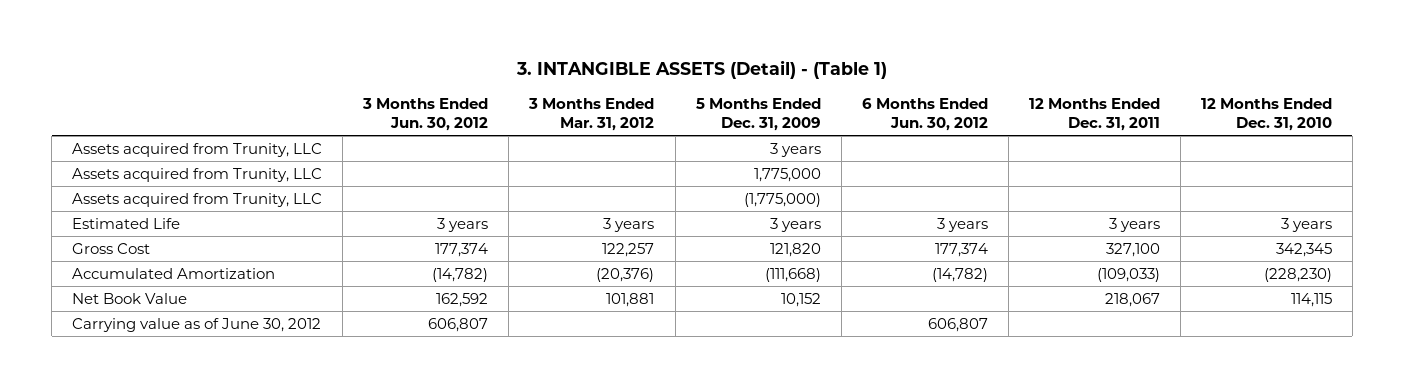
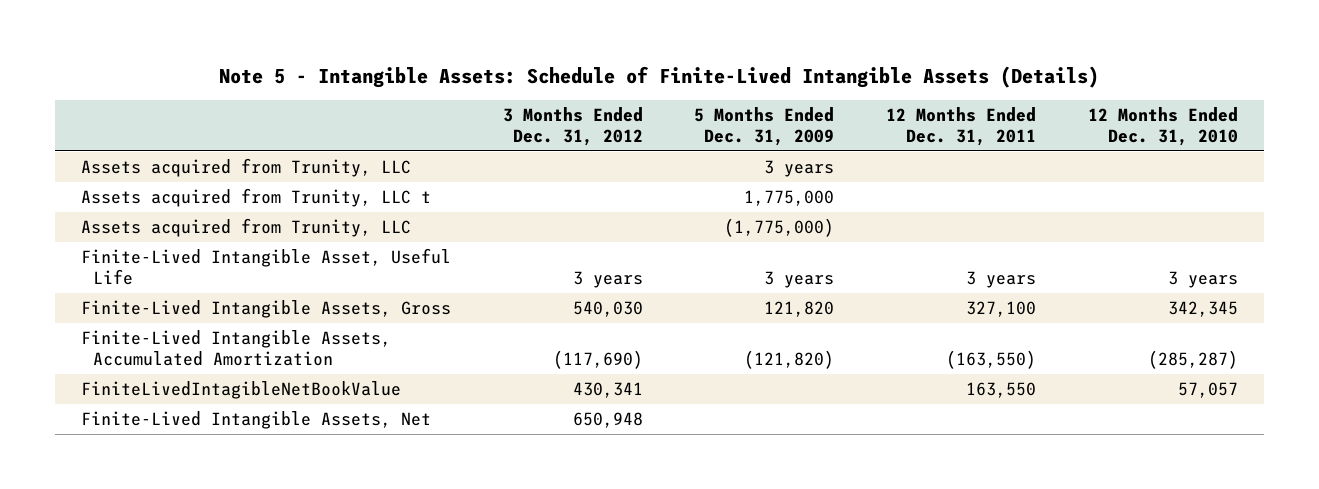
- 3. INTANGIBLE ASSETS (Detail) - (Table 1)
+ Note 5 - Intangible Assets: Schedule of Finite-Lived Intangible Assets (Details)
- | 3 Months Ended Jun. 30, 2012 | 3 Months Ended Mar. 31, 2012 | 5 Months Ended Dec. 31, 2009 | 6 Months Ended Jun. 30, 2012 | 12 Months Ended Dec. 31, 2011 | 12 Months Ended Dec. 31, 2010
+ | 3 Months Ended Dec. 31, 2012 | 5 Months Ended Dec. 31, 2009 | 12 Months Ended Dec. 31, 2011 | 12 Months Ended Dec. 31, 2010
- Assets acquired from Trunity, LLC | | | 1,775,000 | | |
+ Assets acquired from Trunity, LLC t | | 1,775,000 | |
- Estimated Life | 3 years | 3 years | 3 years | 3 years | 3 years | 3 years
- Gross Cost | 177,374 | 122,257 | 121,820 | 177,374 | 327,100 | 342,345
- Accumulated Amortization | (14,782) | (20,376) | (111,668) | (14,782) | (109,033) | (228,230)
- Net Book Value | 162,592 | 101,881 | 10,152 | | 218,067 | 114,115
- Carrying value as of June 30, 2012 | 606,807 | | | 606,807 | |
+ Finite-Lived Intangible Asset, Useful Life | 3 years | 3 years | 3 years | 3 years
+ Finite-Lived Intangible Assets, Gross | 540,030 | 121,820 | 327,100 | 342,345
+ Finite-Lived Intangible Assets, Accumulated Amortization | (117,690) | (121,820) | (163,550) | (285,287)
+ FiniteLivedIntagibleNetBookValue | 430,341 | | 163,550 | 57,057
+ Finite-Lived Intangible Assets, Net | 650,948 | | |

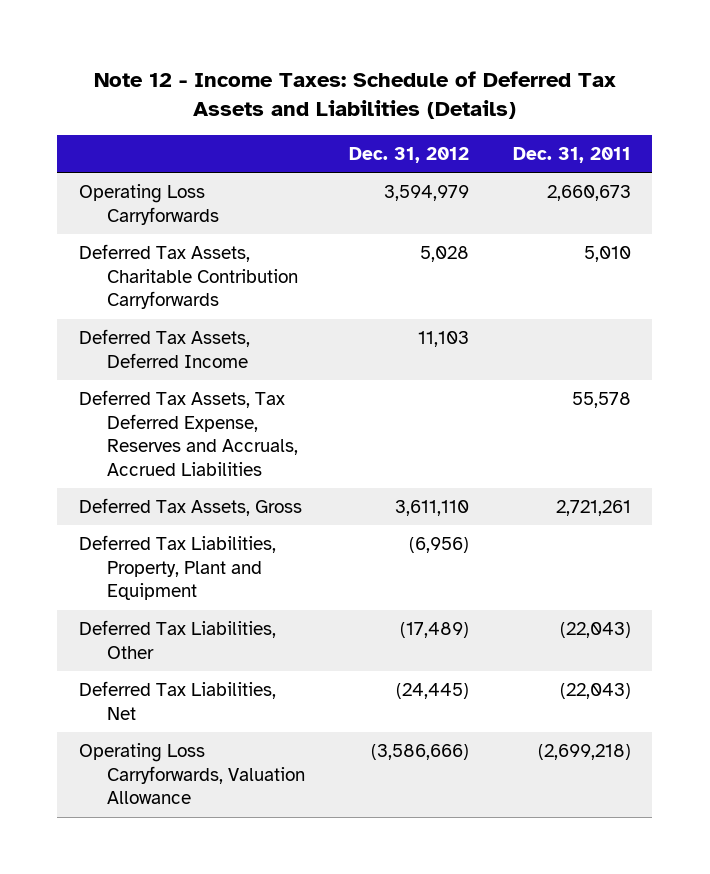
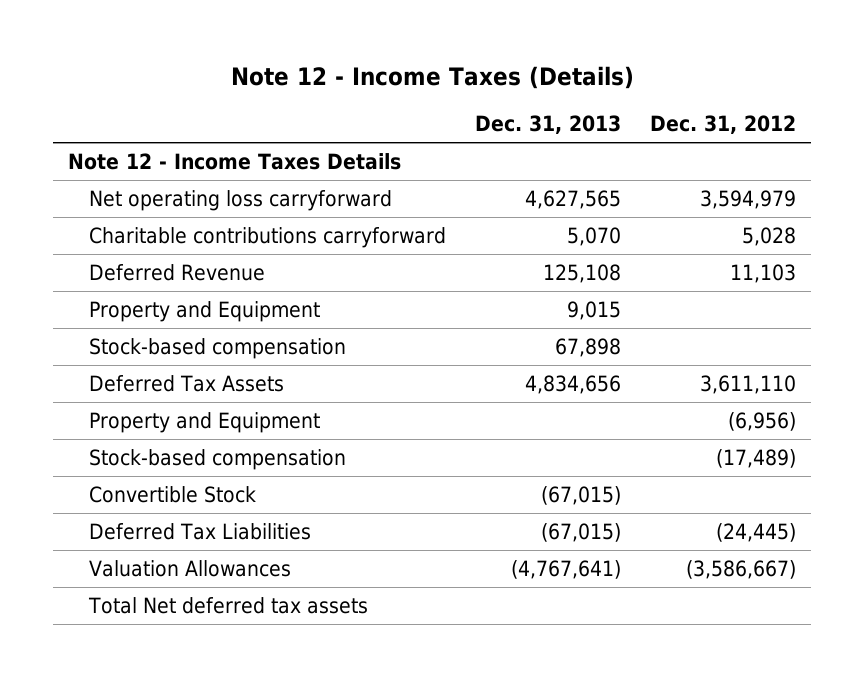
- Note 12 - Income Taxes: Schedule of Deferred Tax Assets and Liabilities (Details)
+ Note 12 - Income Taxes (Details)
- | Dec. 31, 2012 | Dec. 31, 2011
+ | Dec. 31, 2013 | Dec. 31, 2012
- Operating Loss Carryforwards | 3,594,979 | 2,660,673
- Deferred Tax Assets, Charitable Contribution Carryforwards | 5,028 | 5,010
- Deferred Tax Assets, Deferred Income | 11,103 |
- Deferred Tax Assets, Tax Deferred Expense, Reserves and Accruals, Accrued Liabilities | | 55,578
- Deferred Tax Assets, Gross | 3,611,110 | 2,721,261
- Deferred Tax Liabilities, Property, Plant and Equipment | (6,956) |
- Deferred Tax Liabilities, Other | (17,489) | (22,043)
- Deferred Tax Liabilities, Net | (24,445) | (22,043)
- Operating Loss Carryforwards, Valuation Allowance | (3,586,666) | (2,699,218)
+ Note 12 - Income Taxes Details
+ Net operating loss carryforward | 4,627,565 | 3,594,979
+ Charitable contributions carryforward | 5,070 | 5,028
+ Deferred Revenue | 125,108 | 11,103
+ Property and Equipment | 9,015 |
+ Stock-based compensation | 67,898 |
+ Deferred Tax Assets | 4,834,656 | 3,611,110
+ Property and Equipment | | (6,956)
+ Stock-based compensation | | (17,489)
+ Convertible Stock | (67,015) |
+ Deferred Tax Liabilities | (67,015) | (24,445)
+ Valuation Allowances | (4,767,641) | (3,586,667)
+ Total Net deferred tax assets

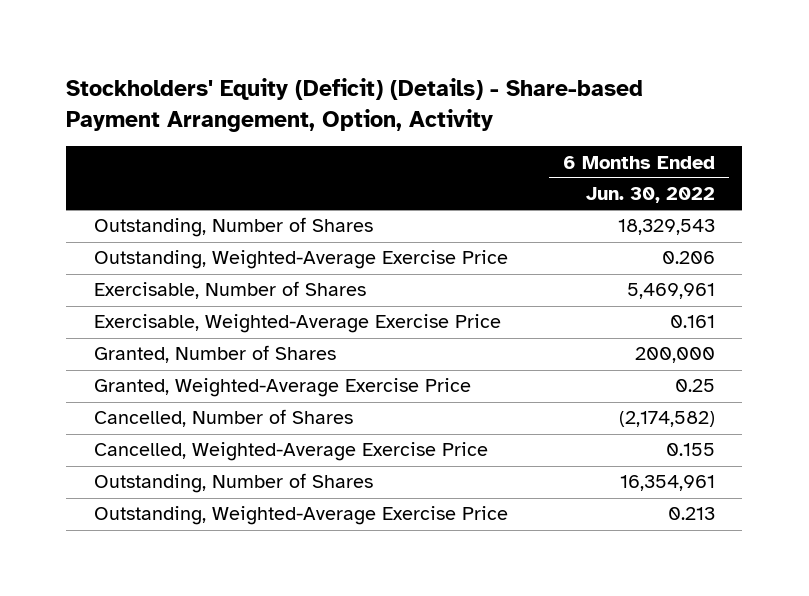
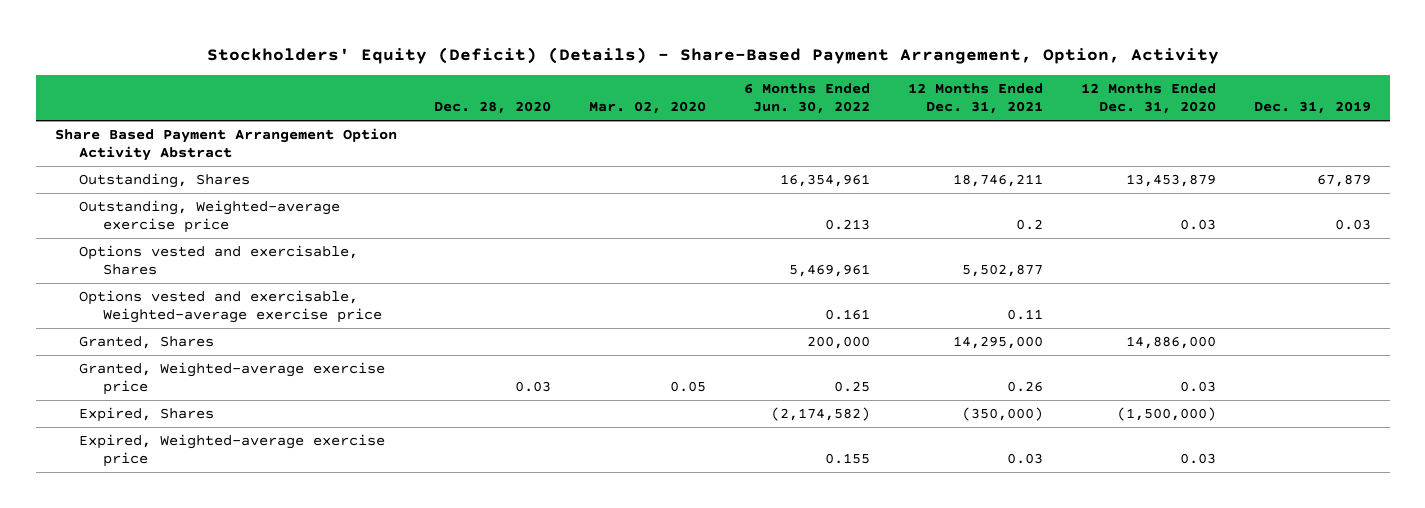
- Stockholders' Equity (Deficit) (Details) - Share-based Payment Arrangement, Option, Activity
+ Stockholders' Equity (Deficit) (Details) - Share-Based Payment Arrangement, Option, Activity
- | 6 Months Ended Jun. 30, 2022
+ | Dec. 28, 2020 | Mar. 02, 2020 | 6 Months Ended Jun. 30, 2022 | 12 Months Ended Dec. 31, 2021 | 12 Months Ended Dec. 31, 2020 | Dec. 31, 2019
- Outstanding, Number of Shares | 18,329,543
- Outstanding, Weighted-Average Exercise Price | 0.206
- Exercisable, Number of Shares | 5,469,961
- Exercisable, Weighted-Average Exercise Price | 0.161
- Granted, Number of Shares | 200,000
- Granted, Weighted-Average Exercise Price | 0.25
- Cancelled, Number of Shares | (2,174,582)
- Cancelled, Weighted-Average Exercise Price | 0.155
- Outstanding, Number of Shares | 16,354,961
- Outstanding, Weighted-Average Exercise Price | 0.213
+ Share Based Payment Arrangement Option Activity Abstract
+ Outstanding, Shares | | | 16,354,961 | 18,746,211 | 13,453,879 | 67,879
+ Outstanding, Weighted-average exercise price | | | 0.213 | 0.2 | 0.03 | 0.03
+ Options vested and exercisable, Shares | | | 5,469,961 | 5,502,877 | |
+ Options vested and exercisable, Weighted-average exercise price | | | 0.161 | 0.11 | |
+ Granted, Shares | | | 200,000 | 14,295,000 | 14,886,000 |
+ Granted, Weighted-average exercise price | 0.03 | 0.05 | 0.25 | 0.26 | 0.03 |
+ Expired, Shares | | | (2,174,582) | (350,000) | (1,500,000) |
+ Expired, Weighted-average exercise price | | | 0.155 | 0.03 | 0.03 |

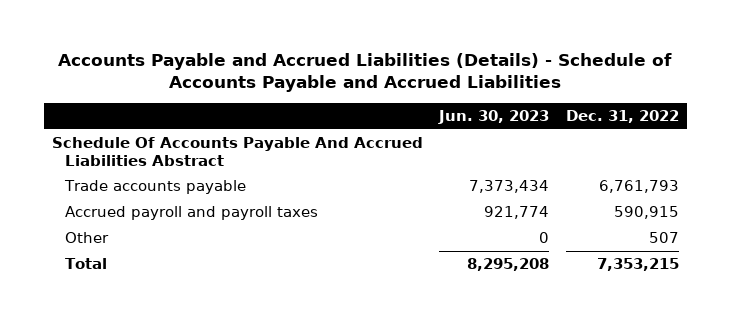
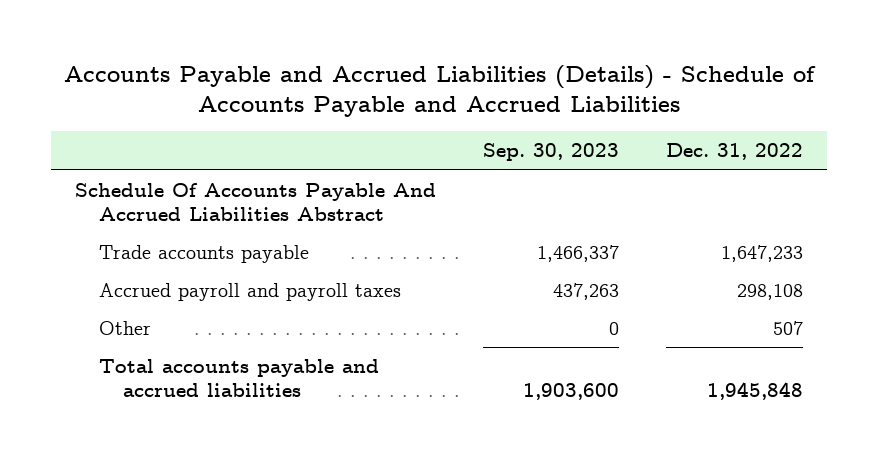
- | Jun. 30, 2023 | Dec. 31, 2022
+ | Sep. 30, 2023 | Dec. 31, 2022
- Trade accounts payable | 7,373,434 | 6,761,793
- Accrued payroll and payroll taxes | 921,774 | 590,915
+ Trade accounts payable | 1,466,337 | 1,647,233
+ Accrued payroll and payroll taxes | 437,263 | 298,108
- Total | 8,295,208 | 7,353,215
+ Total accounts payable and accrued liabilities | 1,903,600 | 1,945,848

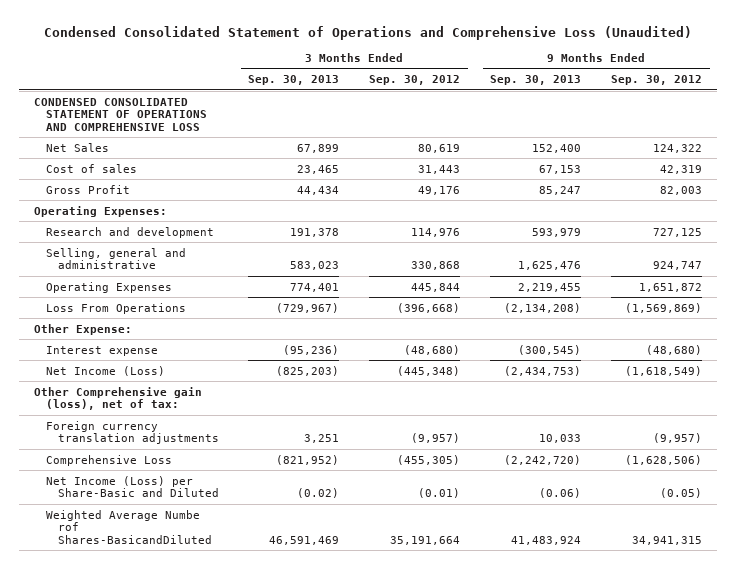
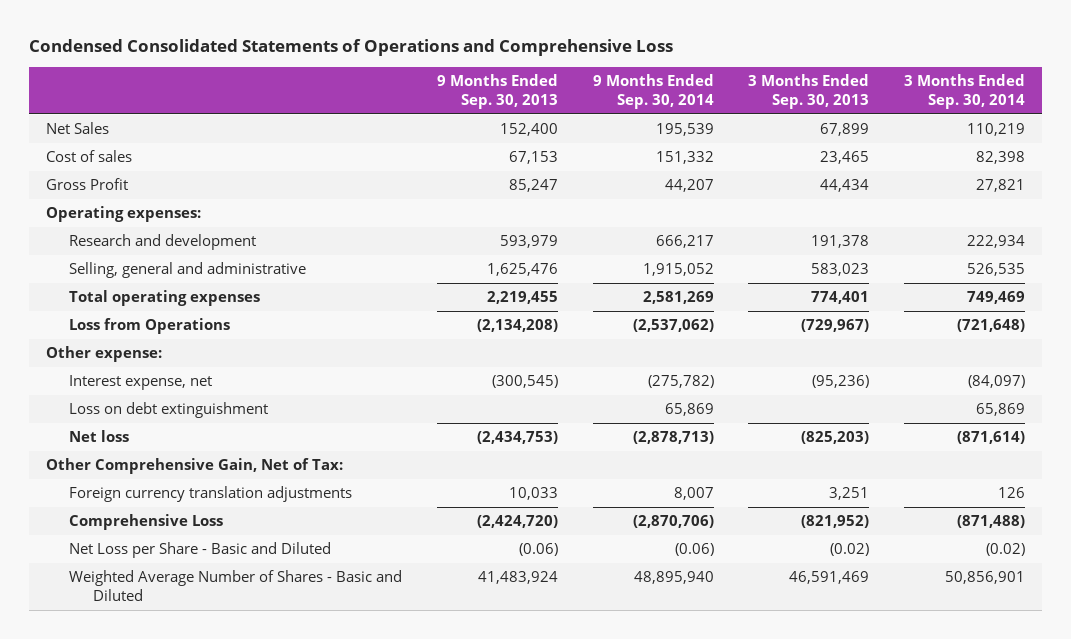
- Condensed Consolidated Statement of Operations and Comprehensive Loss (Unaudited)
+ Condensed Consolidated Statements of Operations and Comprehensive Loss
- | 3 Months Ended Sep. 30, 2013 | 3 Months Ended Sep. 30, 2012 | 9 Months Ended Sep. 30, 2013 | 9 Months Ended Sep. 30, 2012
+ | 9 Months Ended Sep. 30, 2013 | 9 Months Ended Sep. 30, 2014 | 3 Months Ended Sep. 30, 2013 | 3 Months Ended Sep. 30, 2014
- CONDENSED CONSOLIDATED STATEMENT OF OPERATIONS AND COMPREHENSIVE LOSS
- Operating Expenses:
+ Operating expenses:
- Operating Expenses | 774,401 | 445,844 | 2,219,455 | 1,651,872
- Loss From Operations | (729,967) | (396,668) | (2,134,208) | (1,569,869)
- Other Expense:
- Interest expense | (95,236) | (48,680) | (300,545) | (48,680)
- Net Income (Loss) | (825,203) | (445,348) | (2,434,753) | (1,618,549)
- Other Comprehensive gain (loss), net of tax:
+ Total operating expenses | 2,219,455 | 2,581,269 | 774,401 | 749,469
+ Loss from Operations | (2,134,208) | (2,537,062) | (729,967) | (721,648)
+ Other expense:
+ Interest expense, net | (300,545) | (275,782) | (95,236) | (84,097)
+ Loss on debt extinguishment | | 65,869 | | 65,869
+ Net loss | (2,434,753) | (2,878,713) | (825,203) | (871,614)
+ Other Comprehensive Gain, Net of Tax:
- Comprehensive Loss | (821,952) | (455,305) | (2,242,720) | (1,628,506)
- Net Income (Loss) per Share-Basic and Diluted | (0.02) | (0.01) | (0.06) | (0.05)
- Weighted Average Numbe rof Shares-BasicandDiluted | 46,591,469 | 35,191,664 | 41,483,924 | 34,941,315
+ Comprehensive Loss | (2,424,720) | (2,870,706) | (821,952) | (871,488)
+ Net Loss per Share - Basic and Diluted | (0.06) | (0.06) | (0.02) | (0.02)
+ Weighted Average Number of Shares - Basic and Diluted | 41,483,924 | 48,895,940 | 46,591,469 | 50,856,901

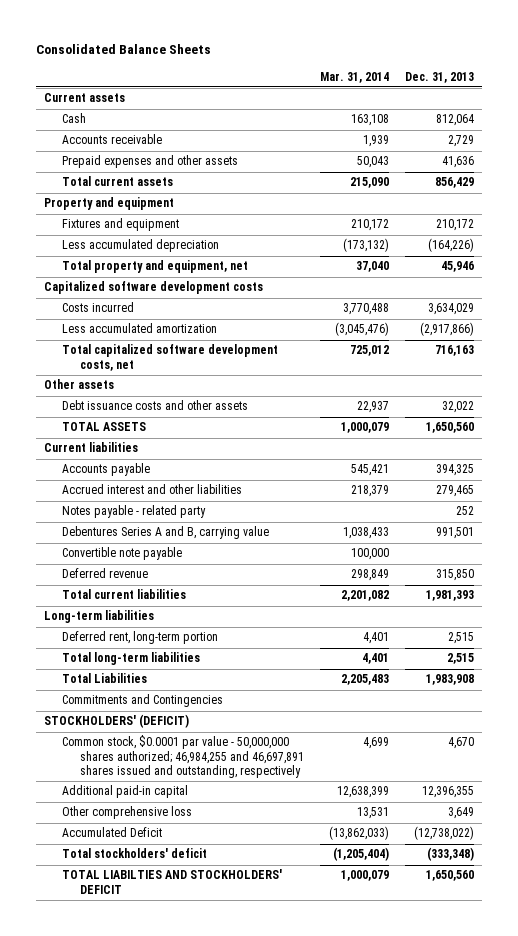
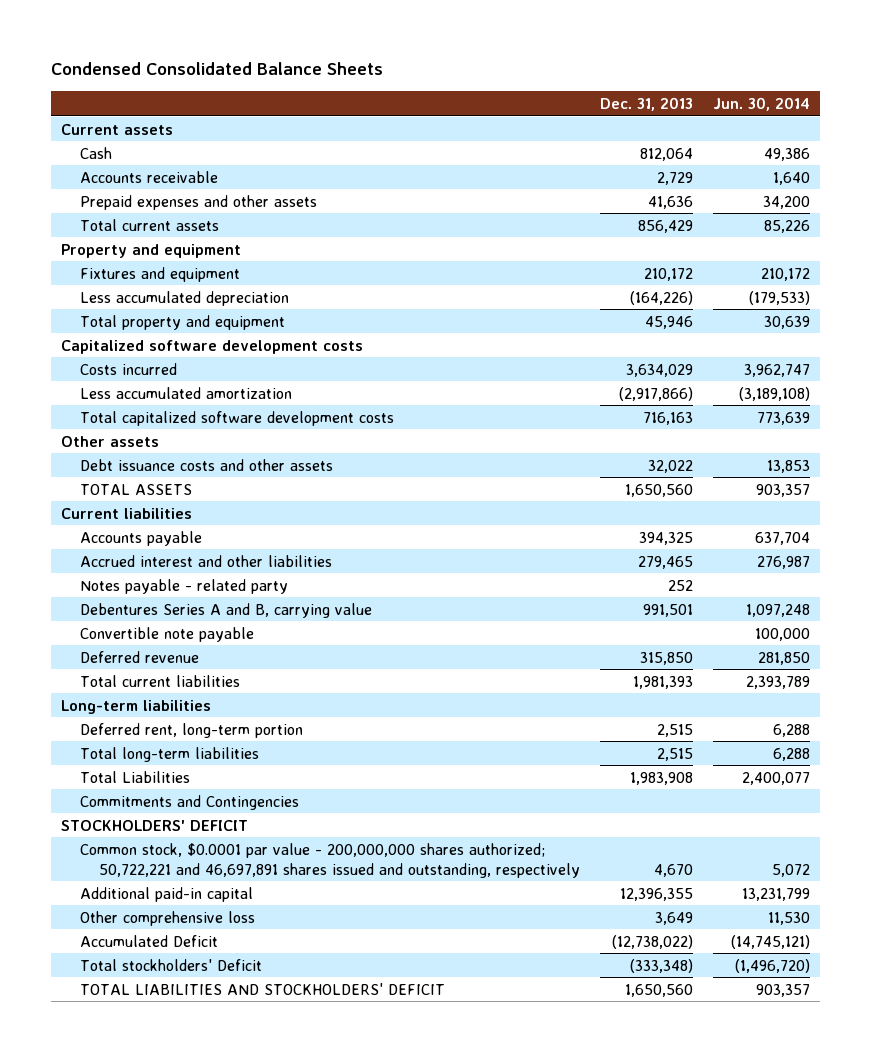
- Consolidated Balance Sheets
+ Condensed Consolidated Balance Sheets
- | Mar. 31, 2014 | Dec. 31, 2013
+ | Dec. 31, 2013 | Jun. 30, 2014
- Total property and equipment, net | 37,040 | 45,946
+ Total property and equipment | 45,946 | 30,639
- Total capitalized software development costs, net | 725,012 | 716,163
+ Total capitalized software development costs | 716,163 | 773,639
- STOCKHOLDERS' (DEFICIT)
- Common stock, $0.0001 par value - 50,000,000 shares authorized; 46,984,255 and 46,697,891 shares issued and outstanding, respectively | 4,699 | 4,670
+ STOCKHOLDERS' DEFICIT
+ Common stock, $0.0001 par value - 200,000,000 shares authorized; 50,722,221 and 46,697,891 shares issued and outstanding, respectively | 4,670 | 5,072
- Total stockholders' deficit | (1,205,404) | (333,348)
- TOTAL LIABILTIES AND STOCKHOLDERS' DEFICIT | 1,000,079 | 1,650,560
+ Total stockholders' Deficit | (333,348) | (1,496,720)
+ TOTAL LIABILITIES AND STOCKHOLDERS' DEFICIT | 1,650,560 | 903,357

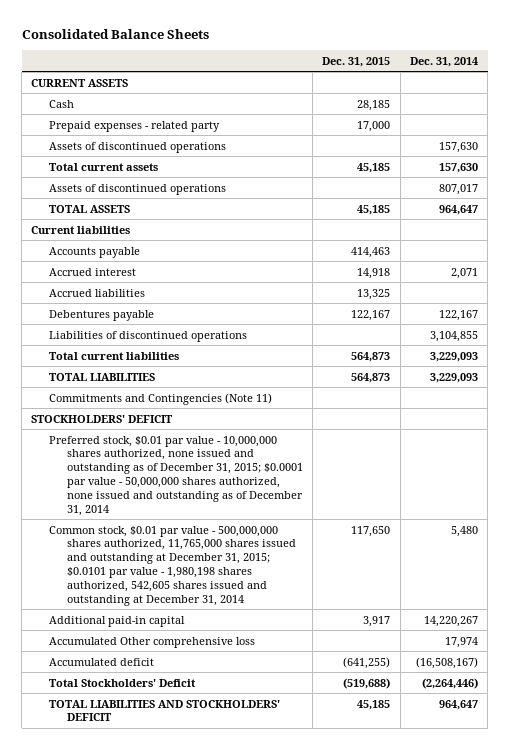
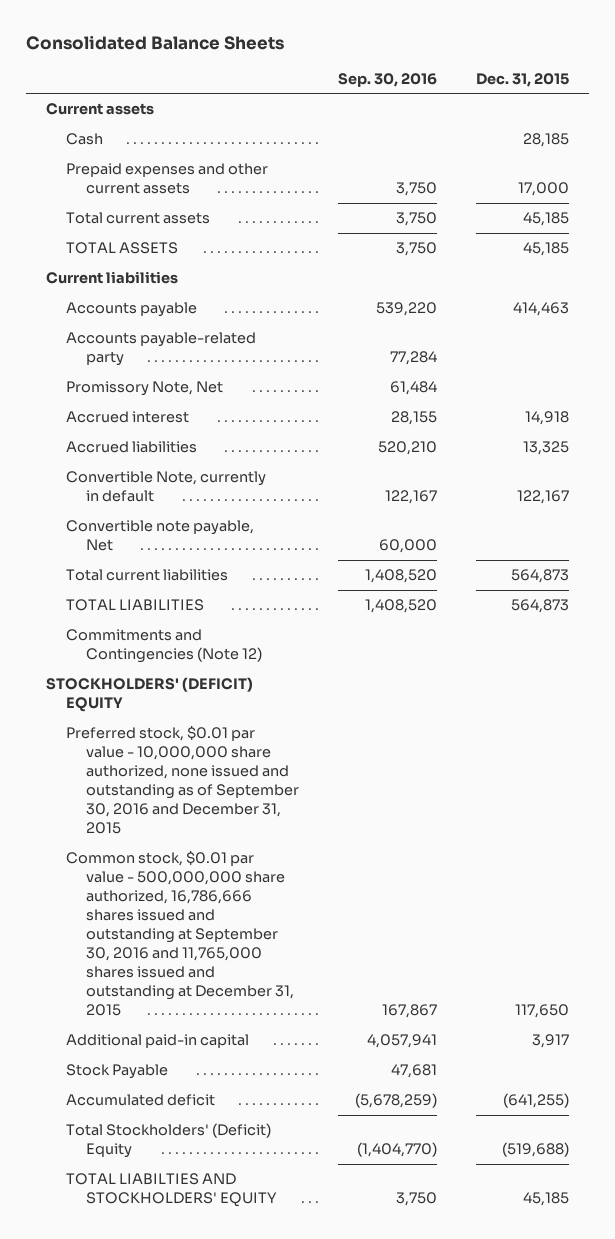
- | Dec. 31, 2015 | Dec. 31, 2014
+ | Sep. 30, 2016 | Dec. 31, 2015
- CURRENT ASSETS
+ Current assets
- Prepaid expenses - related party | 17,000 |
- Assets of discontinued operations | | 157,630
+ Prepaid expenses and other current assets | 3,750 | 17,000
- Assets of discontinued operations | | 807,017
+ Accounts payable-related party | 77,284 |
+ Promissory Note, Net | 61,484 |
- Debentures payable | 122,167 | 122,167
- Liabilities of discontinued operations | | 3,104,855
+ Convertible Note, currently in default | 122,167 | 122,167
+ Convertible note payable, Net | 60,000 |
- Commitments and Contingencies (Note 11)
- STOCKHOLDERS' DEFICIT
- Preferred stock, $0.01 par value - 10,000,000 shares authorized, none issued and outstanding as of December 31, 2015; $0.0001 par value - 50,000,000 shares authorized, none issued and outstanding as of December 31, 2014
- Common stock, $0.01 par value - 500,000,000 shares authorized, 11,765,000 shares issued and outstanding at December 31, 2015; $0.0101 par value - 1,980,198 shares authorized, 542,605 shares issued and outstanding at December 31, 2014 | 117,650 | 5,480
+ Commitments and Contingencies (Note 12)
+ STOCKHOLDERS' (DEFICIT) EQUITY
+ Preferred stock, $0.01 par value - 10,000,000 share authorized, none issued and outstanding as of September 30, 2016 and December 31, 2015
+ Common stock, $0.01 par value - 500,000,000 share authorized, 16,786,666 shares issued and outstanding at September 30, 2016 and 11,765,000 shares issued and outstanding at December 31, 2015 | 167,867 | 117,650
- Accumulated Other comprehensive loss | | 17,974
+ Stock Payable | 47,681 |
- Total Stockholders' Deficit | (519,688) | (2,264,446)
- TOTAL LIABILITIES AND STOCKHOLDERS' DEFICIT | 45,185 | 964,647
+ Total Stockholders' (Deficit) Equity | (1,404,770) | (519,688)
+ TOTAL LIABILTIES AND STOCKHOLDERS' EQUITY | 3,750 | 45,185

